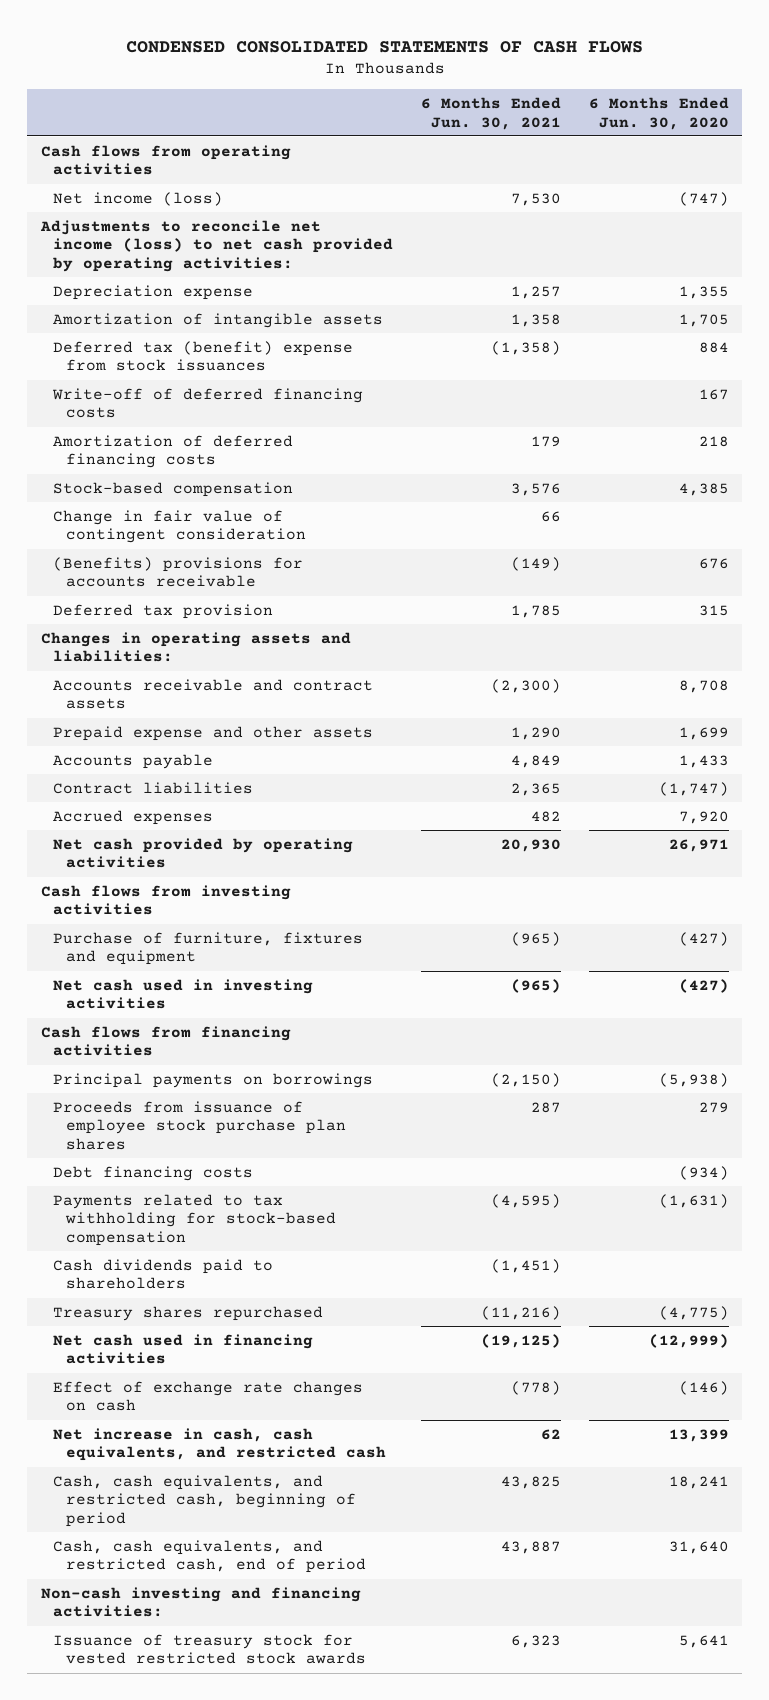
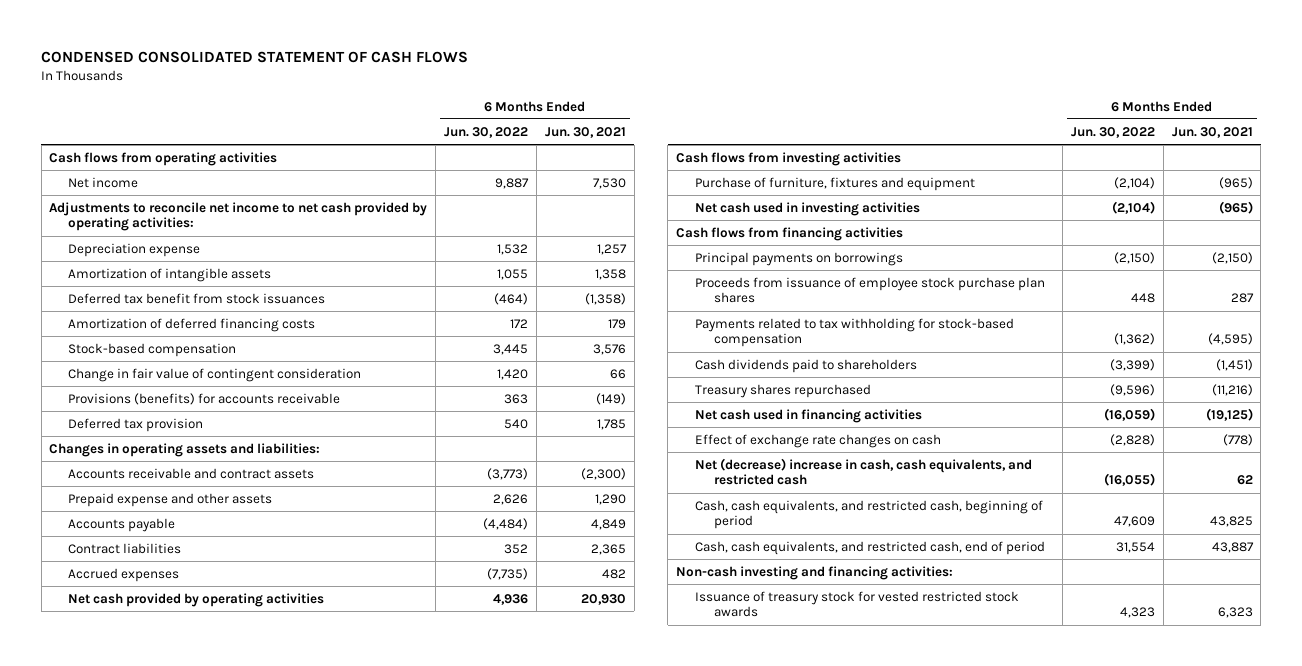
- CONDENSED CONSOLIDATED STATEMENTS OF CASH FLOWS
+ CONDENSED CONSOLIDATED STATEMENT OF CASH FLOWS
- | 6 Months Ended Jun. 30, 2021 | 6 Months Ended Jun. 30, 2020
+ | 6 Months Ended Jun. 30, 2022 | 6 Months Ended Jun. 30, 2021
- Net income (loss) | 7,530 | (747)
- Adjustments to reconcile net income (loss) to net cash provided by operating activities:
+ Net income | 9,887 | 7,530
+ Adjustments to reconcile net income to net cash provided by operating activities:
- Deferred tax (benefit) expense from stock issuances | (1,358) | 884
- Write-off of deferred financing costs | | 167
+ Deferred tax benefit from stock issuances | (464) | (1,358)
- (Benefits) provisions for accounts receivable | (149) | 676
+ Provisions (benefits) for accounts receivable | 363 | (149)
- Debt financing costs | | (934)
- Net increase in cash, cash equivalents, and restricted cash | 62 | 13,399
+ Net (decrease) increase in cash, cash equivalents, and restricted cash | (16,055) | 62

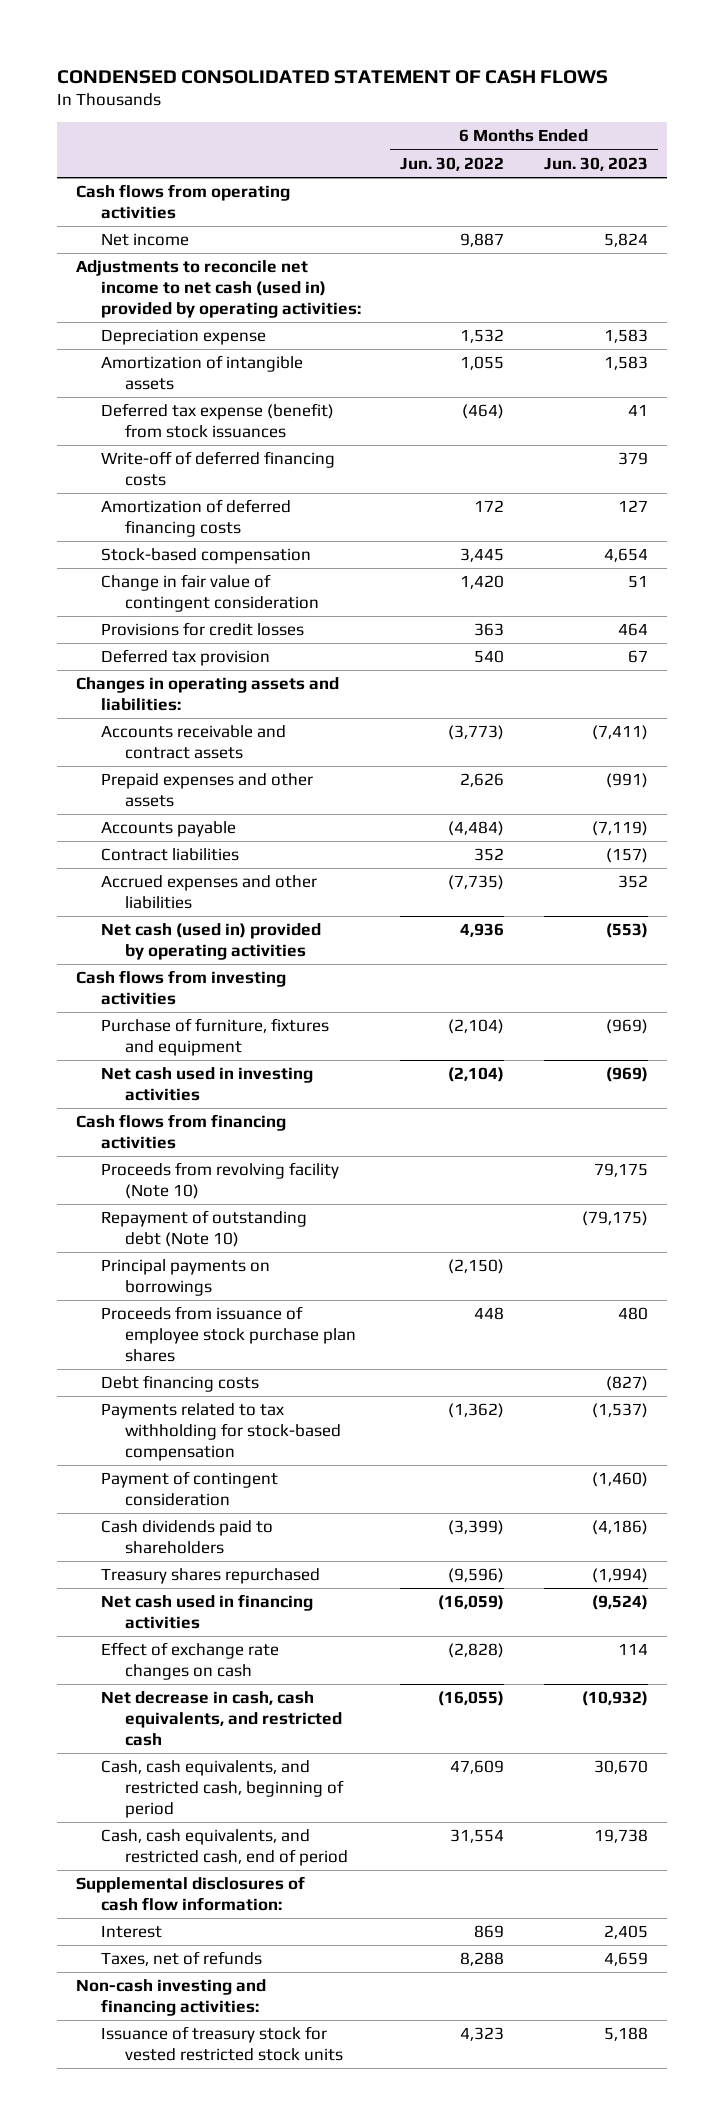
- | 6 Months Ended Jun. 30, 2022 | 6 Months Ended Jun. 30, 2021
+ | 6 Months Ended Jun. 30, 2022 | 6 Months Ended Jun. 30, 2023
- Adjustments to reconcile net income to net cash provided by operating activities:
+ Adjustments to reconcile net income to net cash (used in) provided by operating activities:
- Deferred tax benefit from stock issuances | (464) | (1,358)
+ Deferred tax expense (benefit) from stock issuances | (464) | 41
+ Write-off of deferred financing costs | | 379
- Provisions (benefits) for accounts receivable | 363 | (149)
+ Provisions for credit losses | 363 | 464
- Prepaid expense and other assets | 2,626 | 1,290
+ Prepaid expenses and other assets | 2,626 | (991)
- Accrued expenses | (7,735) | 482
- Net cash provided by operating activities | 4,936 | 20,930
+ Accrued expenses and other liabilities | (7,735) | 352
+ Net cash (used in) provided by operating activities | 4,936 | (553)
+ Proceeds from revolving facility (Note 10) | | 79,175
+ Repayment of outstanding debt (Note 10) | | (79,175)
+ Debt financing costs | | (827)
+ Payment of contingent consideration | | (1,460)
- Net (decrease) increase in cash, cash equivalents, and restricted cash | (16,055) | 62
+ Net decrease in cash, cash equivalents, and restricted cash | (16,055) | (10,932)
+ Supplemental disclosures of cash flow information:
+ Interest | 869 | 2,405
+ Taxes, net of refunds | 8,288 | 4,659
- Issuance of treasury stock for vested restricted stock awards | 4,323 | 6,323
+ Issuance of treasury stock for vested restricted stock units | 4,323 | 5,188

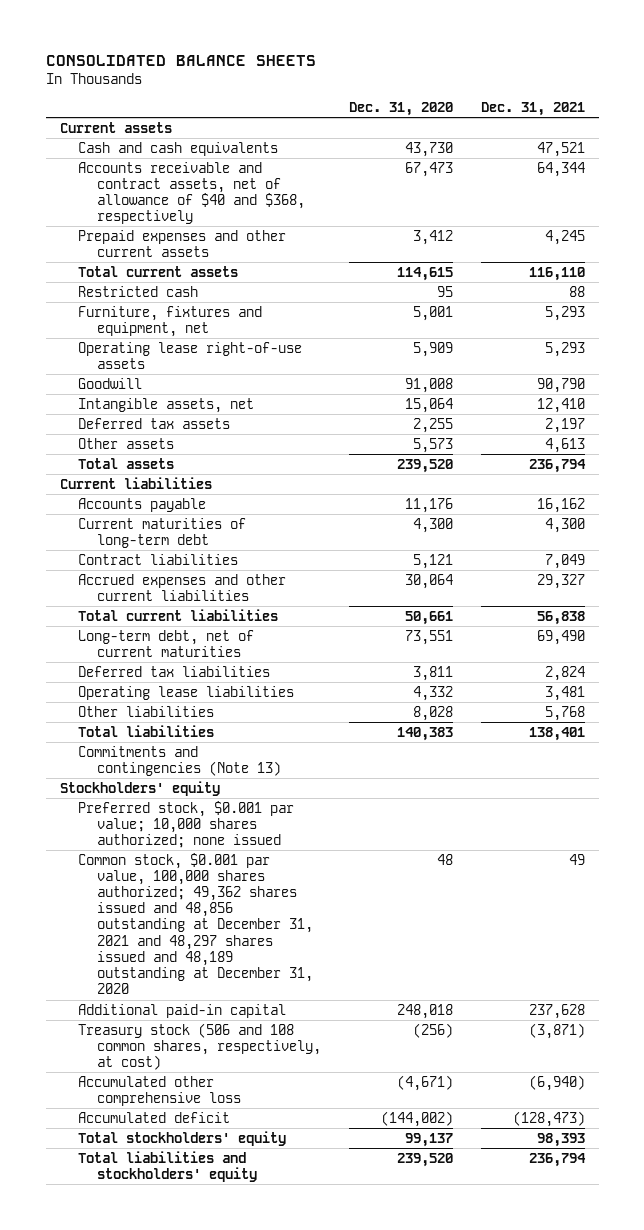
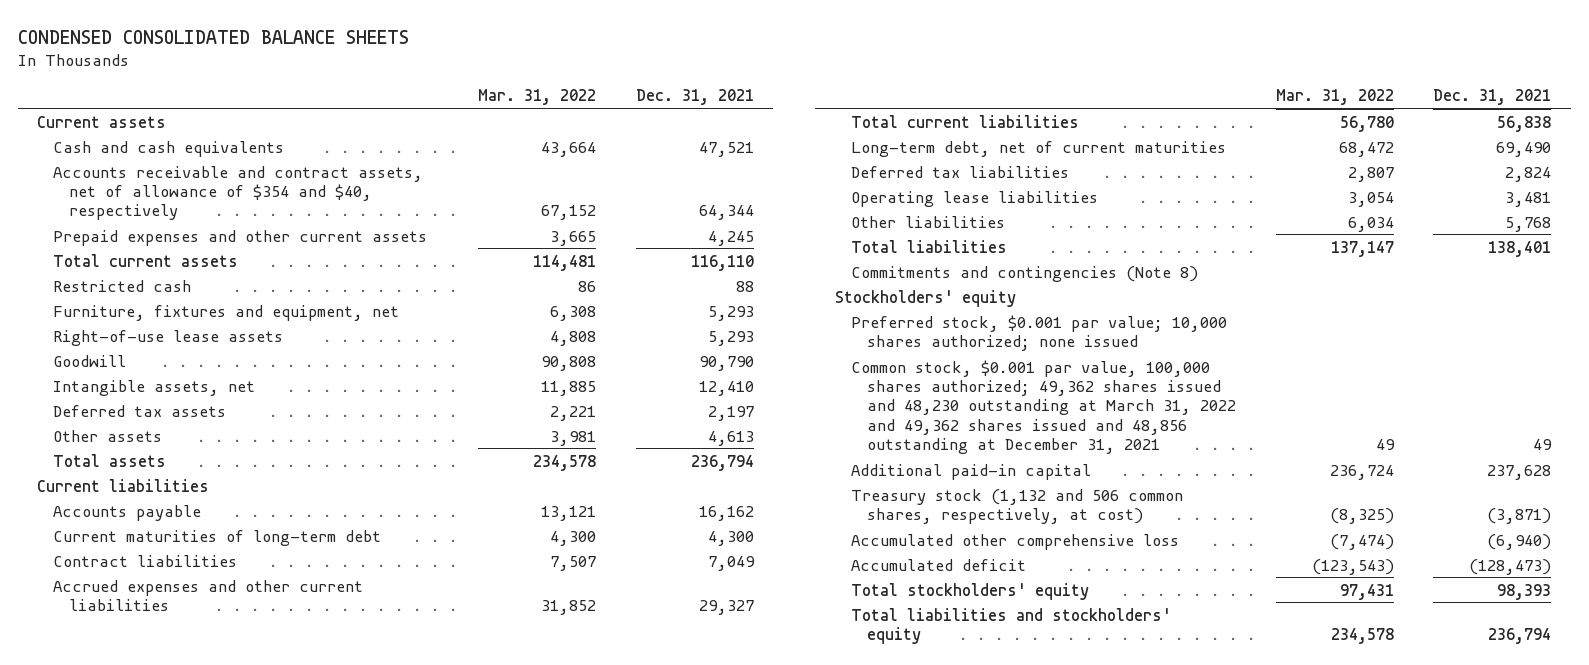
- CONSOLIDATED BALANCE SHEETS
+ CONDENSED CONSOLIDATED BALANCE SHEETS
- | Dec. 31, 2020 | Dec. 31, 2021
+ | Mar. 31, 2022 | Dec. 31, 2021
- Accounts receivable and contract assets, net of allowance of $40 and $368, respectively | 67,473 | 64,344
+ Accounts receivable and contract assets, net of allowance of $354 and $40, respectively | 67,152 | 64,344
- Operating lease right-of-use assets | 5,909 | 5,293
+ Right-of-use lease assets | 4,808 | 5,293
- Commitments and contingencies (Note 13)
+ Commitments and contingencies (Note 8)
- Common stock, $0.001 par value, 100,000 shares authorized; 49,362 shares issued and 48,856 outstanding at December 31, 2021 and 48,297 shares issued and 48,189 outstanding at December 31, 2020 | 48 | 49
+ Common stock, $0.001 par value, 100,000 shares authorized; 49,362 shares issued and 48,230 outstanding at March 31, 2022 and 49,362 shares issued and 48,856 outstanding at December 31, 2021 | 49 | 49
- Treasury stock (506 and 108 common shares, respectively, at cost) | (256) | (3,871)
+ Treasury stock (1,132 and 506 common shares, respectively, at cost) | (8,325) | (3,871)

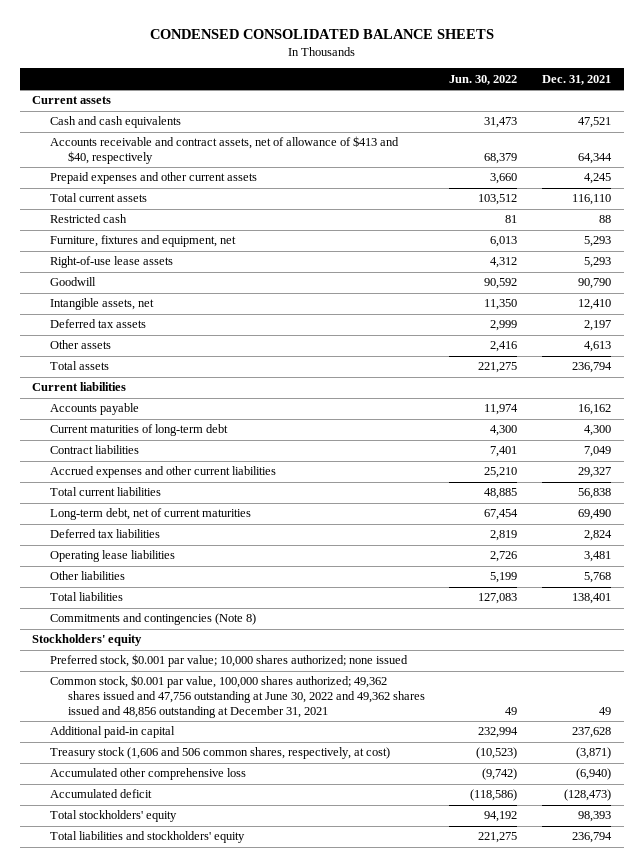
- | Mar. 31, 2022 | Dec. 31, 2021
+ | Jun. 30, 2022 | Dec. 31, 2021
- Accounts receivable and contract assets, net of allowance of $354 and $40, respectively | 67,152 | 64,344
+ Accounts receivable and contract assets, net of allowance of $413 and $40, respectively | 68,379 | 64,344
- Common stock, $0.001 par value, 100,000 shares authorized; 49,362 shares issued and 48,230 outstanding at March 31, 2022 and 49,362 shares issued and 48,856 outstanding at December 31, 2021 | 49 | 49
+ Common stock, $0.001 par value, 100,000 shares authorized; 49,362 shares issued and 47,756 outstanding at June 30, 2022 and 49,362 shares issued and 48,856 outstanding at December 31, 2021 | 49 | 49
- Treasury stock (1,132 and 506 common shares, respectively, at cost) | (8,325) | (3,871)
+ Treasury stock (1,606 and 506 common shares, respectively, at cost) | (10,523) | (3,871)

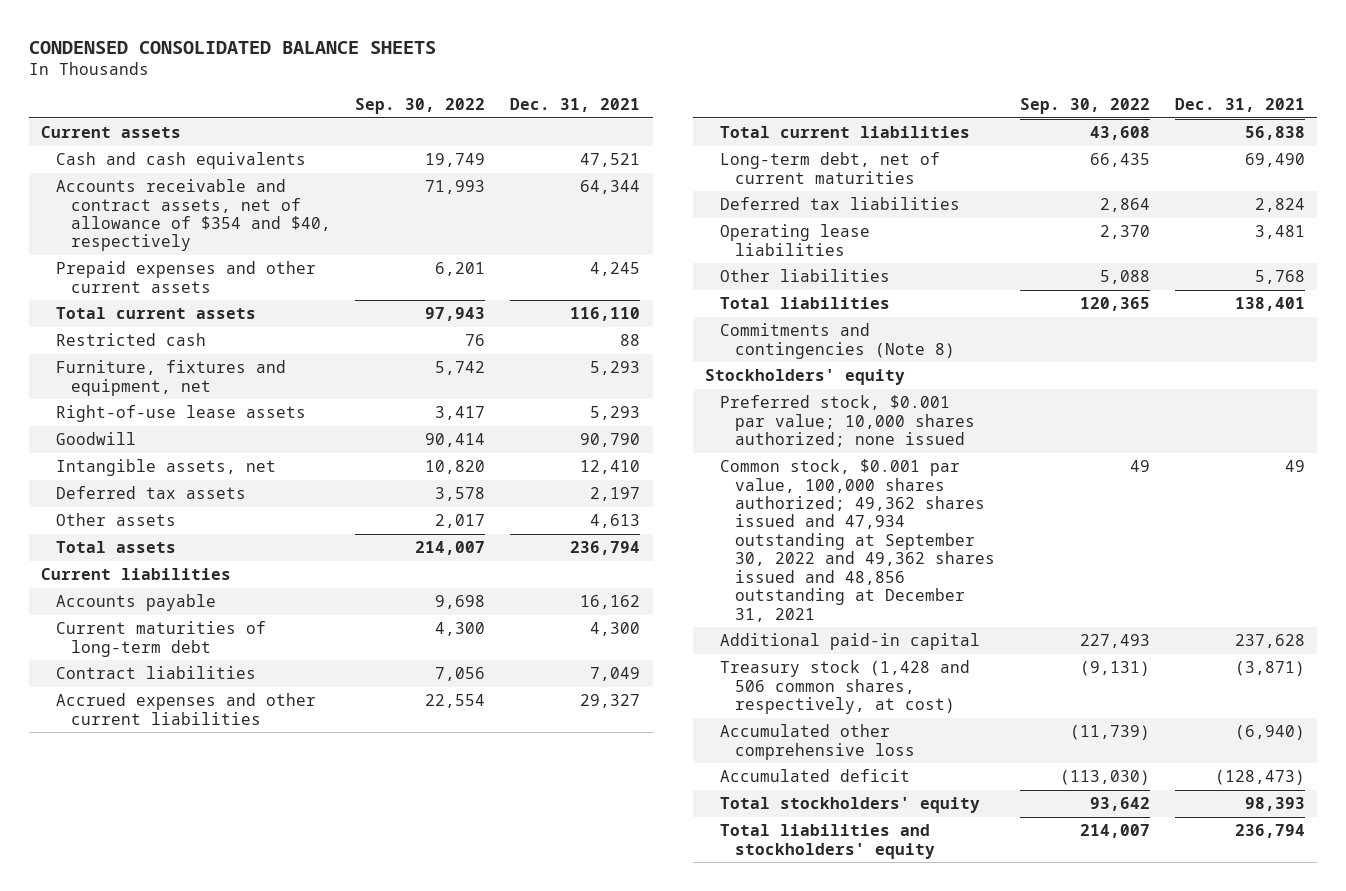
- | Jun. 30, 2022 | Dec. 31, 2021
+ | Sep. 30, 2022 | Dec. 31, 2021
- Accounts receivable and contract assets, net of allowance of $413 and $40, respectively | 68,379 | 64,344
+ Accounts receivable and contract assets, net of allowance of $354 and $40, respectively | 71,993 | 64,344
- Common stock, $0.001 par value, 100,000 shares authorized; 49,362 shares issued and 47,756 outstanding at June 30, 2022 and 49,362 shares issued and 48,856 outstanding at December 31, 2021 | 49 | 49
+ Common stock, $0.001 par value, 100,000 shares authorized; 49,362 shares issued and 47,934 outstanding at September 30, 2022 and 49,362 shares issued and 48,856 outstanding at December 31, 2021 | 49 | 49
- Treasury stock (1,606 and 506 common shares, respectively, at cost) | (10,523) | (3,871)
+ Treasury stock (1,428 and 506 common shares, respectively, at cost) | (9,131) | (3,871)

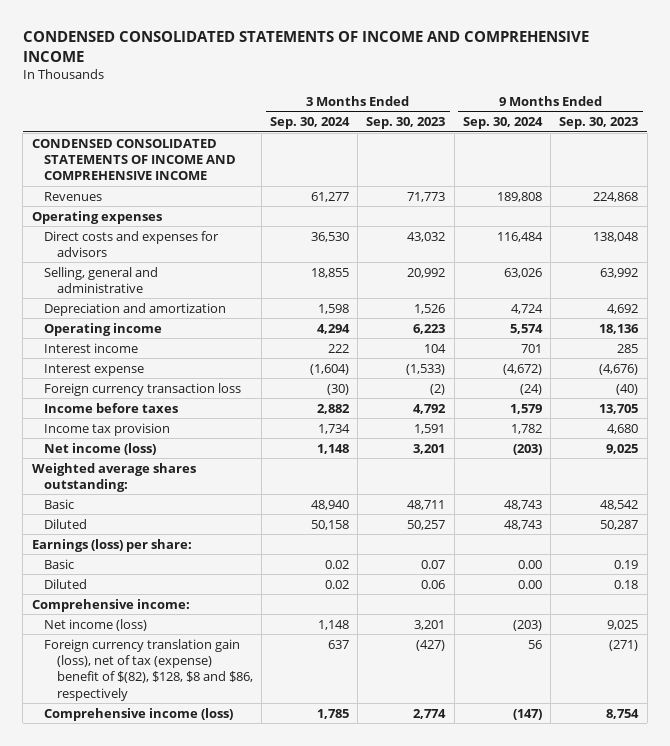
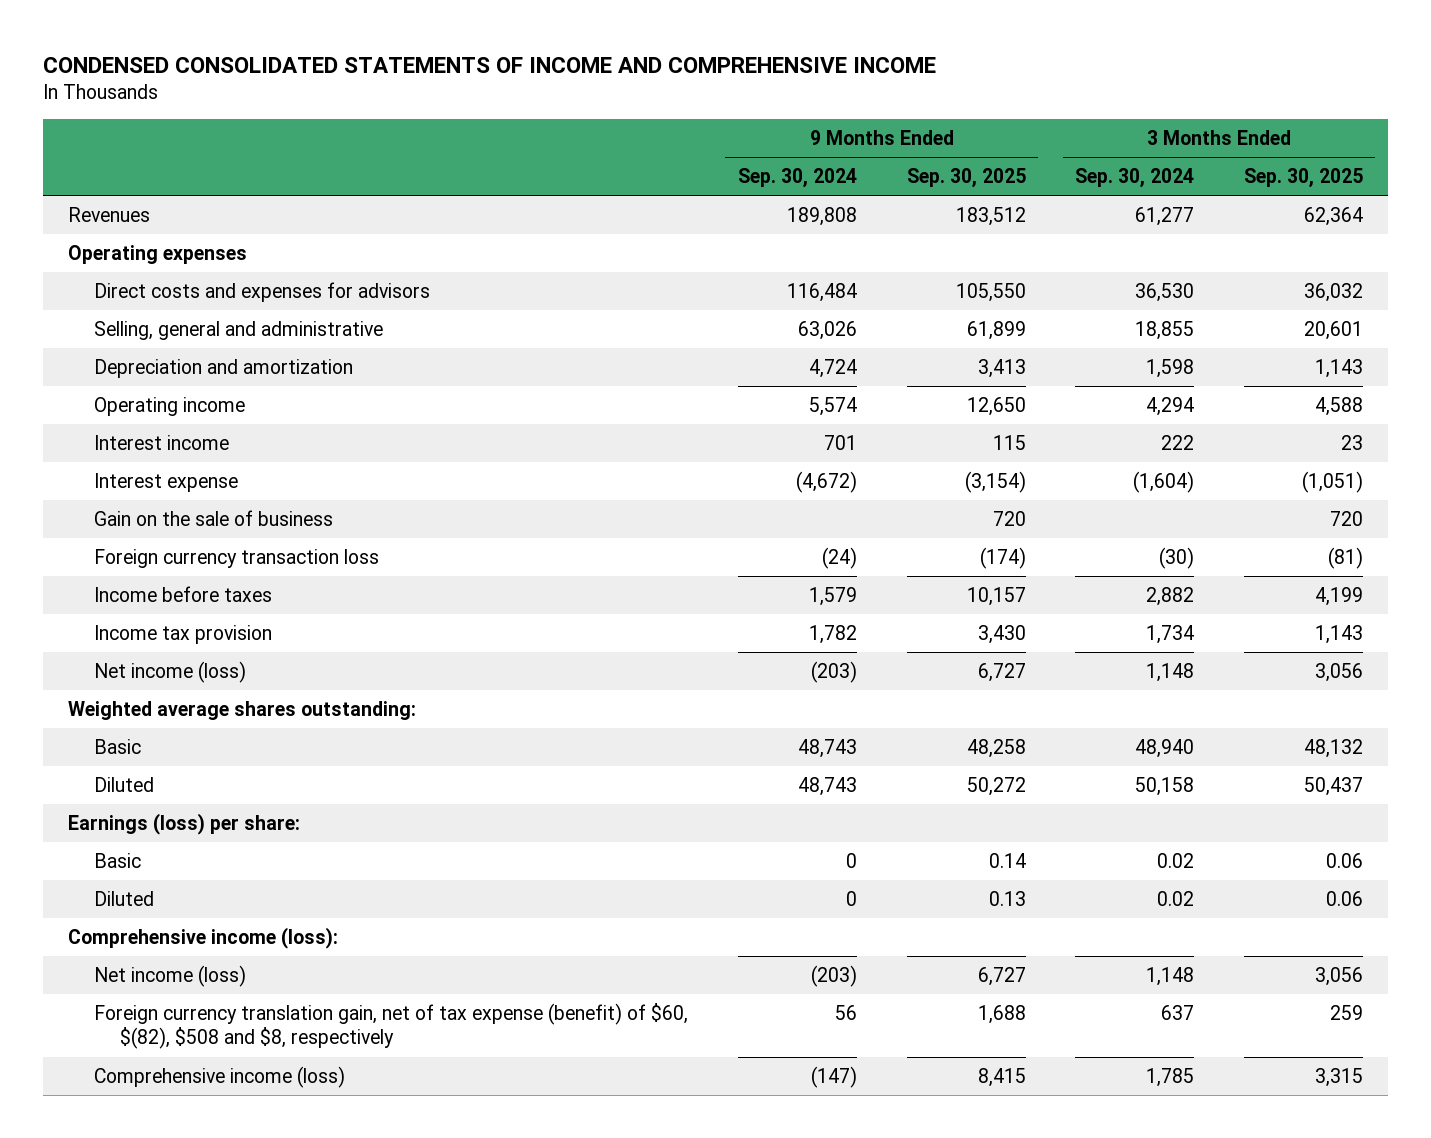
- | 3 Months Ended Sep. 30, 2024 | 3 Months Ended Sep. 30, 2023 | 9 Months Ended Sep. 30, 2024 | 9 Months Ended Sep. 30, 2023
+ | 9 Months Ended Sep. 30, 2024 | 9 Months Ended Sep. 30, 2025 | 3 Months Ended Sep. 30, 2024 | 3 Months Ended Sep. 30, 2025
- CONDENSED CONSOLIDATED STATEMENTS OF INCOME AND COMPREHENSIVE INCOME
+ Gain on the sale of business | | 720 | | 720
- Basic | 0.02 | 0.07 | 0.00 | 0.19
- Diluted | 0.02 | 0.06 | 0.00 | 0.18
- Comprehensive income:
+ Basic | 0 | 0.14 | 0.02 | 0.06
+ Diluted | 0 | 0.13 | 0.02 | 0.06
+ Comprehensive income (loss):
- Foreign currency translation gain (loss), net of tax (expense) benefit of $(82), $128, $8 and $86, respectively | 637 | (427) | 56 | (271)
+ Foreign currency translation gain, net of tax expense (benefit) of $60, $(82), $508 and $8, respectively | 56 | 1,688 | 637 | 259

